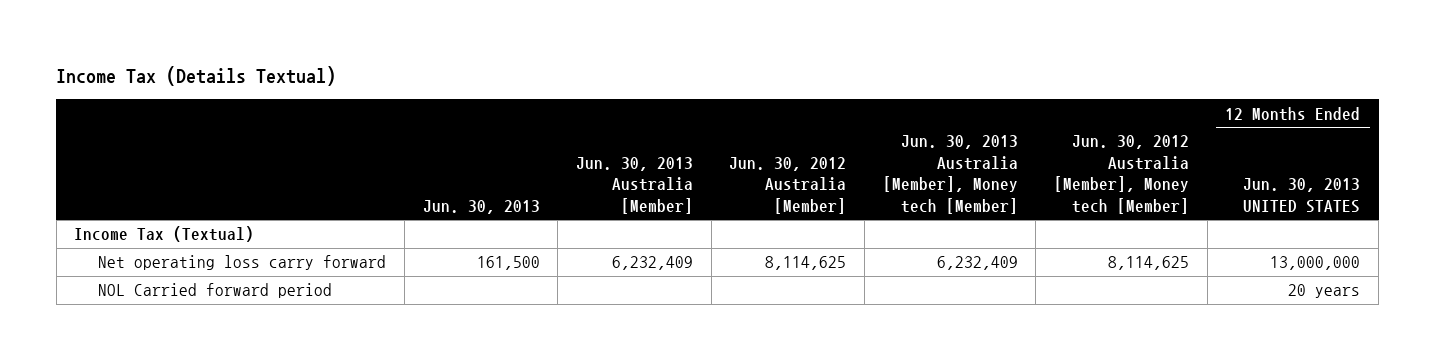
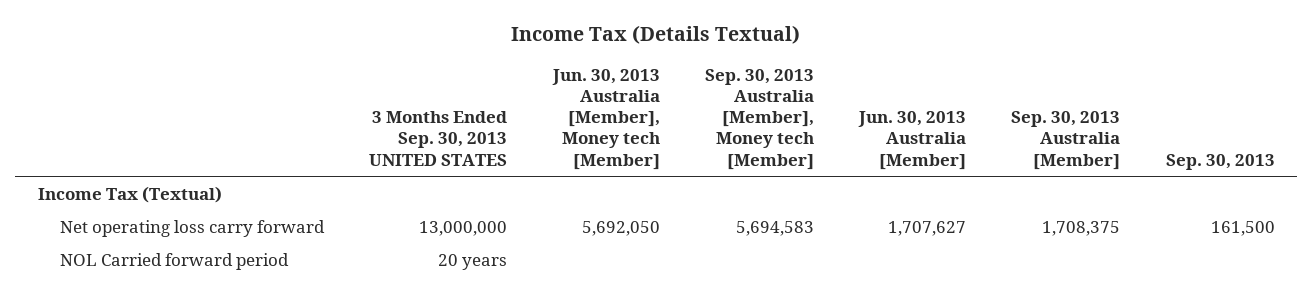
- | Jun. 30, 2013 | Jun. 30, 2013 Australia [Member] | Jun. 30, 2012 Australia [Member] | Jun. 30, 2013 Australia [Member], Money tech [Member] | Jun. 30, 2012 Australia [Member], Money tech [Member] | 12 Months Ended Jun. 30, 2013 UNITED STATES
+ | 3 Months Ended Sep. 30, 2013 UNITED STATES | Jun. 30, 2013 Australia [Member], Money tech [Member] | Sep. 30, 2013 Australia [Member], Money tech [Member] | Jun. 30, 2013 Australia [Member] | Sep. 30, 2013 Australia [Member] | Sep. 30, 2013
- Net operating loss carry forward | 161,500 | 6,232,409 | 8,114,625 | 6,232,409 | 8,114,625 | 13,000,000
+ Net operating loss carry forward | 13,000,000 | 5,692,050 | 5,694,583 | 1,707,627 | 1,708,375 | 161,500

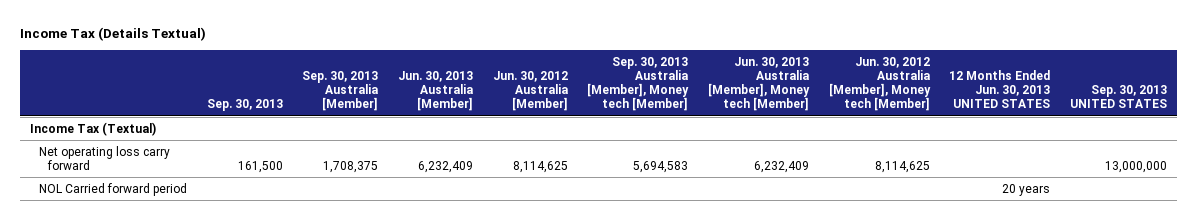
- | 3 Months Ended Sep. 30, 2013 UNITED STATES | Jun. 30, 2013 Australia [Member], Money tech [Member] | Sep. 30, 2013 Australia [Member], Money tech [Member] | Jun. 30, 2013 Australia [Member] | Sep. 30, 2013 Australia [Member] | Sep. 30, 2013
+ | Sep. 30, 2013 | Sep. 30, 2013 Australia [Member] | Jun. 30, 2013 Australia [Member] | Jun. 30, 2012 Australia [Member] | Sep. 30, 2013 Australia [Member], Money tech [Member] | Jun. 30, 2013 Australia [Member], Money tech [Member] | Jun. 30, 2012 Australia [Member], Money tech [Member] | 12 Months Ended Jun. 30, 2013 UNITED STATES | Sep. 30, 2013 UNITED STATES
- Net operating loss carry forward | 13,000,000 | 5,692,050 | 5,694,583 | 1,707,627 | 1,708,375 | 161,500
+ Net operating loss carry forward | 161,500 | 1,708,375 | 6,232,409 | 8,114,625 | 5,694,583 | 6,232,409 | 8,114,625 | | 13,000,000

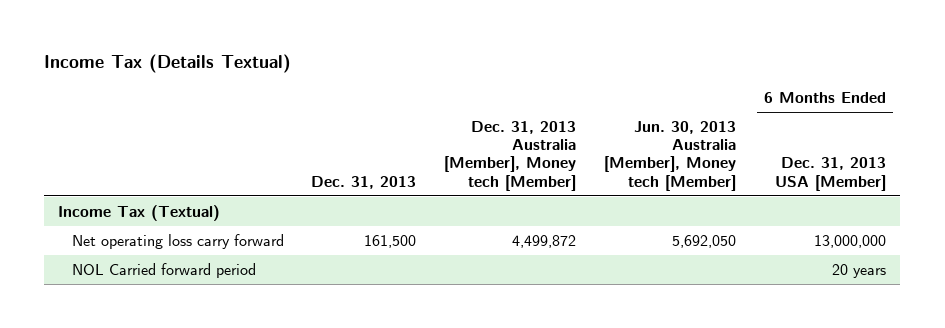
- | Sep. 30, 2013 | Sep. 30, 2013 Australia [Member] | Jun. 30, 2013 Australia [Member] | Jun. 30, 2012 Australia [Member] | Sep. 30, 2013 Australia [Member], Money tech [Member] | Jun. 30, 2013 Australia [Member], Money tech [Member] | Jun. 30, 2012 Australia [Member], Money tech [Member] | 12 Months Ended Jun. 30, 2013 UNITED STATES | Sep. 30, 2013 UNITED STATES
+ | Dec. 31, 2013 | Dec. 31, 2013 Australia [Member], Money tech [Member] | Jun. 30, 2013 Australia [Member], Money tech [Member] | 6 Months Ended Dec. 31, 2013 USA [Member]
- Net operating loss carry forward | 161,500 | 1,708,375 | 6,232,409 | 8,114,625 | 5,694,583 | 6,232,409 | 8,114,625 | | 13,000,000
+ Net operating loss carry forward | 161,500 | 4,499,872 | 5,692,050 | 13,000,000

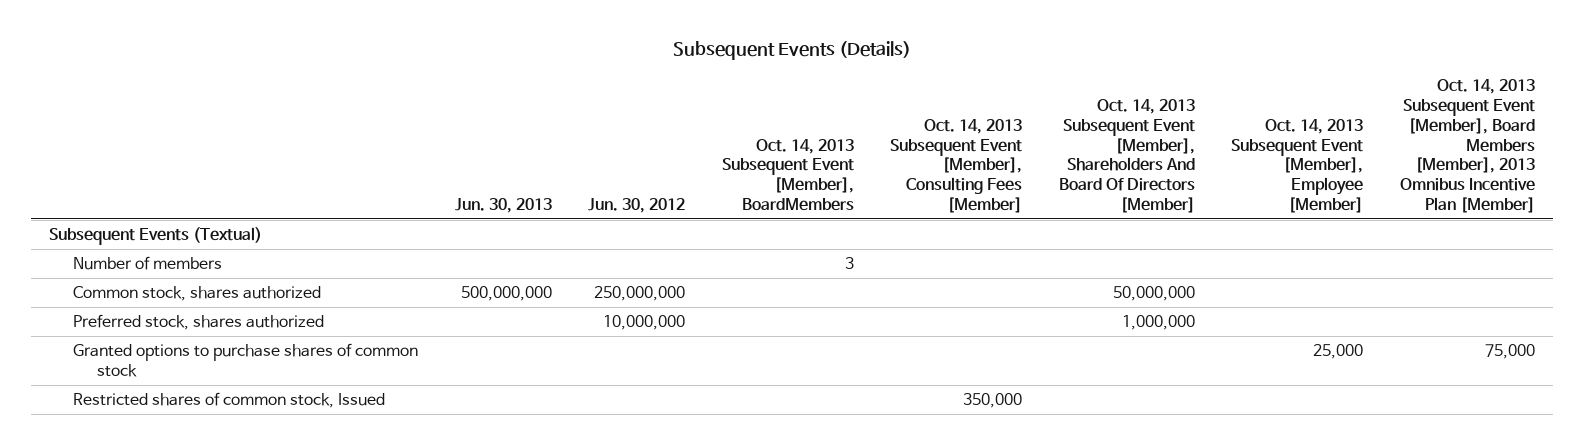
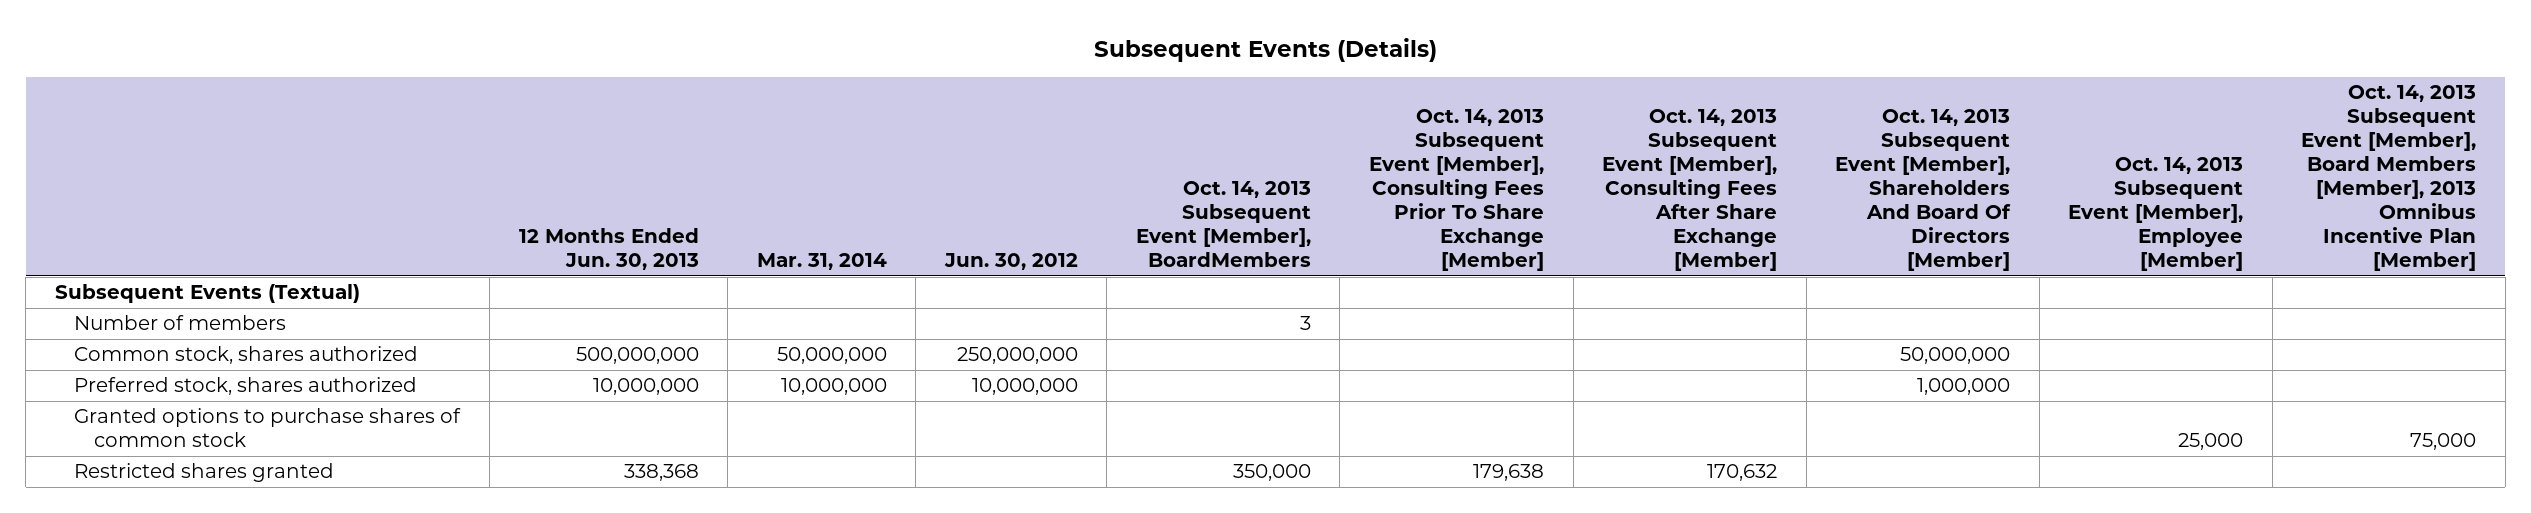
- | Jun. 30, 2013 | Jun. 30, 2012 | Oct. 14, 2013 Subsequent Event [Member], BoardMembers | Oct. 14, 2013 Subsequent Event [Member], Consulting Fees [Member] | Oct. 14, 2013 Subsequent Event [Member], Shareholders And Board Of Directors [Member] | Oct. 14, 2013 Subsequent Event [Member], Employee [Member] | Oct. 14, 2013 Subsequent Event [Member], Board Members [Member], 2013 Omnibus Incentive Plan [Member]
+ | 12 Months Ended Jun. 30, 2013 | Mar. 31, 2014 | Jun. 30, 2012 | Oct. 14, 2013 Subsequent Event [Member], BoardMembers | Oct. 14, 2013 Subsequent Event [Member], Consulting Fees Prior To Share Exchange [Member] | Oct. 14, 2013 Subsequent Event [Member], Consulting Fees After Share Exchange [Member] | Oct. 14, 2013 Subsequent Event [Member], Shareholders And Board Of Directors [Member] | Oct. 14, 2013 Subsequent Event [Member], Employee [Member] | Oct. 14, 2013 Subsequent Event [Member], Board Members [Member], 2013 Omnibus Incentive Plan [Member]
- Restricted shares of common stock, Issued | | | | 350,000 | | |
+ Restricted shares granted | 338,368 | | | 350,000 | 179,638 | 170,632 | | |

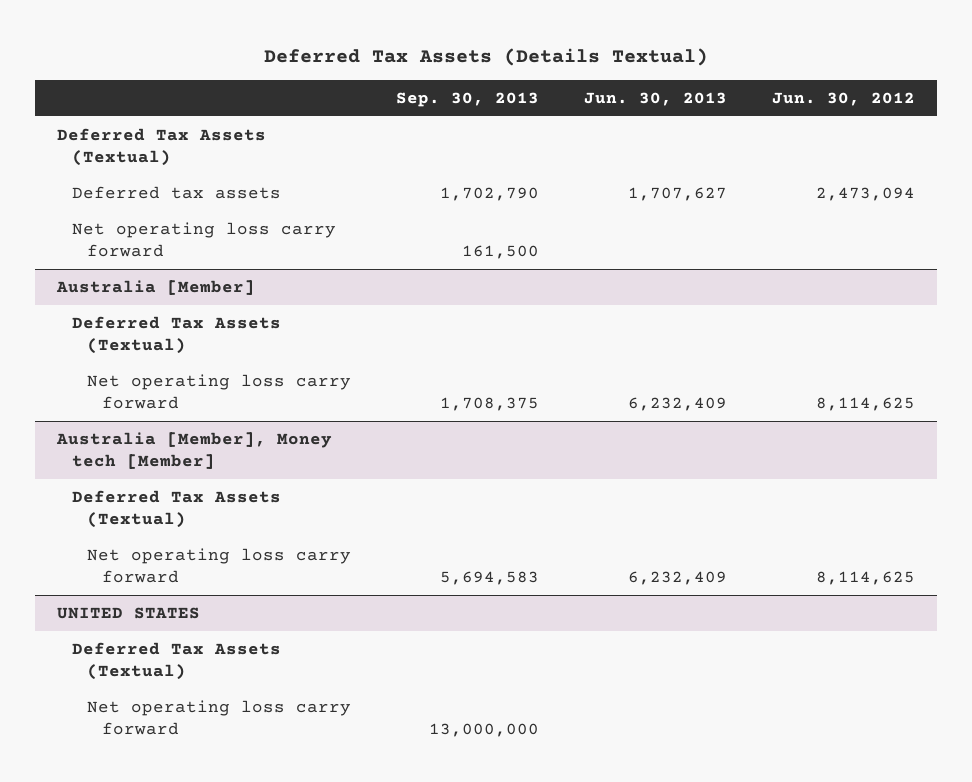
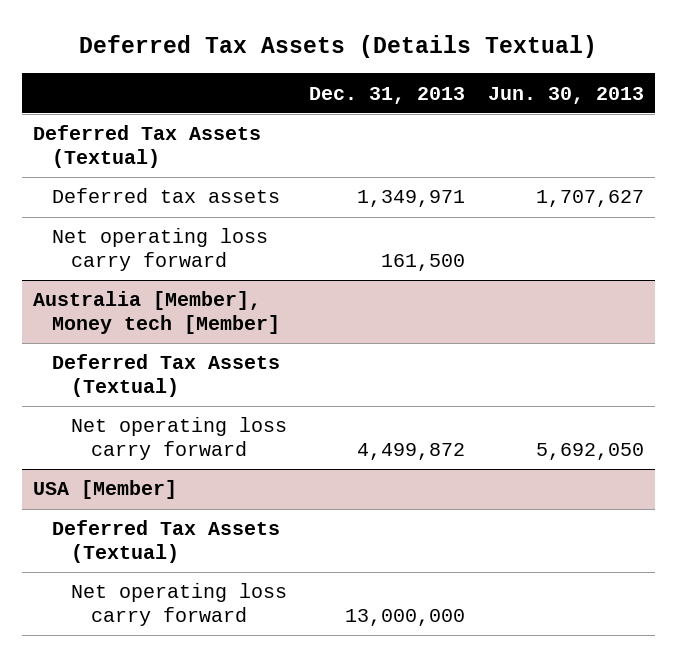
- | Sep. 30, 2013 | Jun. 30, 2013 | Jun. 30, 2012
+ | Dec. 31, 2013 | Jun. 30, 2013
- Australia [Member]
- Deferred Tax Assets (Textual)
- Net operating loss carry forward | 1,708,375 | 6,232,409 | 8,114,625
@ Australia [Member], Money tech [Member]
- Net operating loss carry forward | 5,694,583 | 6,232,409 | 8,114,625
- UNITED STATES
- Deferred Tax Assets (Textual)
- Net operating loss carry forward | 13,000,000 | |
@ Australia [Member], Money tech [Member]
+ Net operating loss carry forward | 4,499,872 | 5,692,050
+ USA [Member]
+ Deferred Tax Assets (Textual)
+ Net operating loss carry forward | 13,000,000 |

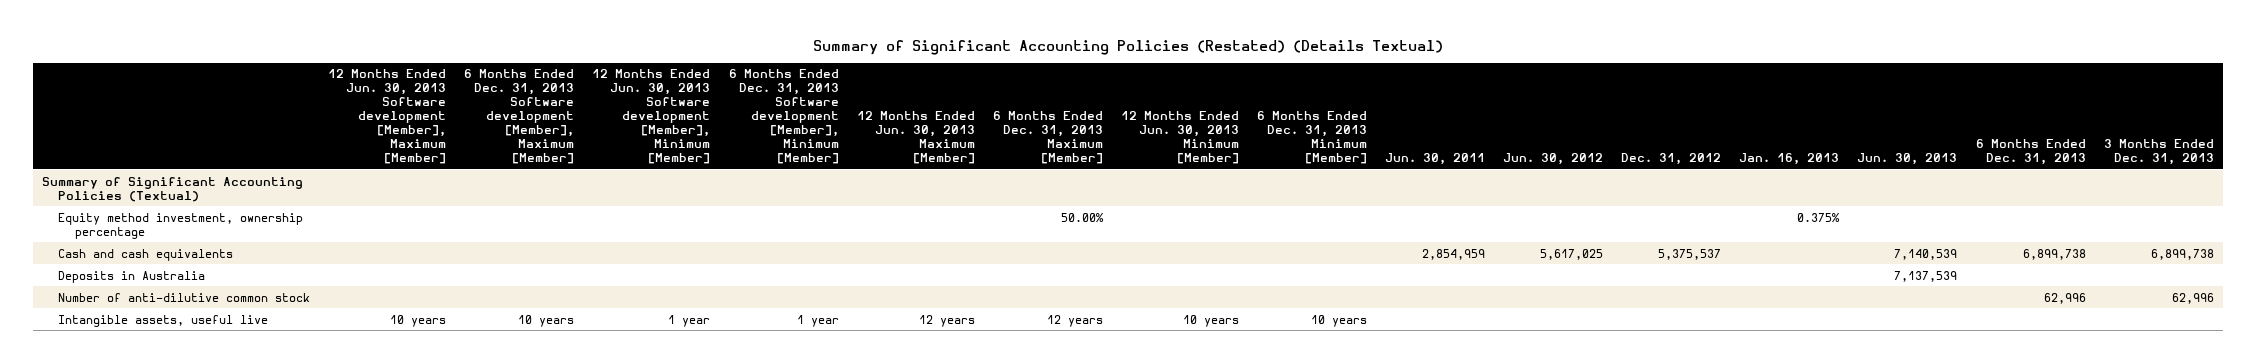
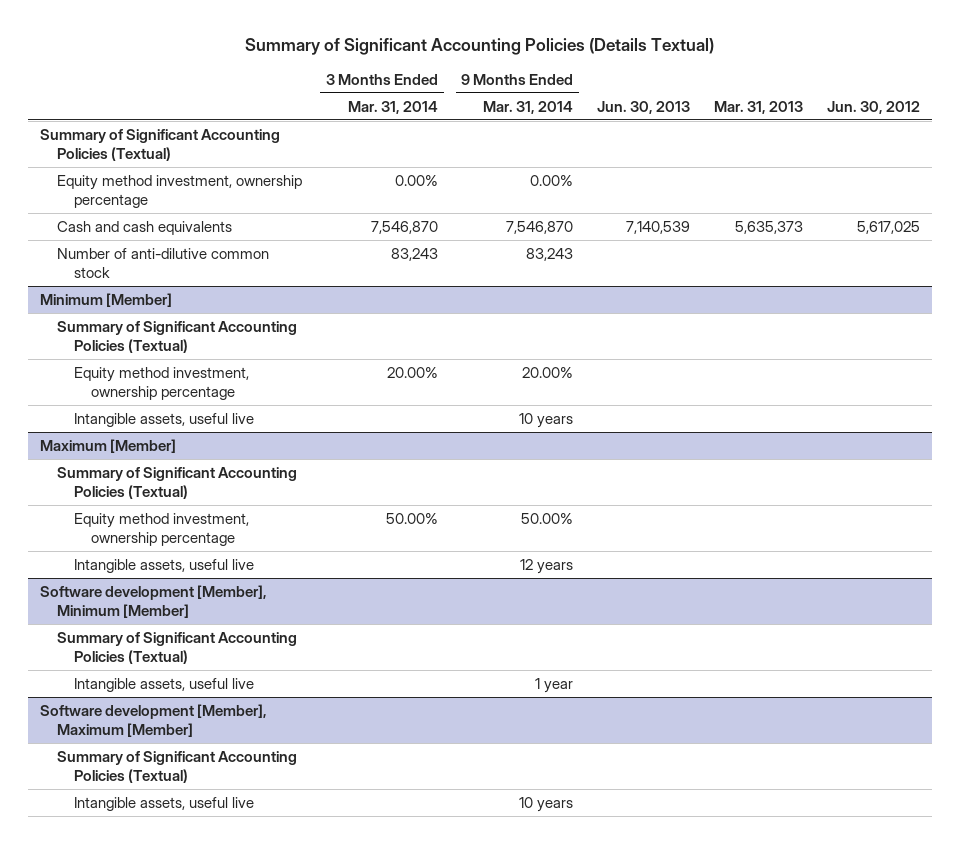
- Summary of Significant Accounting Policies (Restated) (Details Textual)
+ Summary of Significant Accounting Policies (Details Textual)
- | 12 Months Ended Jun. 30, 2013 Software development [Member], Maximum [Member] | 6 Months Ended Dec. 31, 2013 Software development [Member], Maximum [Member] | 12 Months Ended Jun. 30, 2013 Software development [Member], Minimum [Member] | 6 Months Ended Dec. 31, 2013 Software development [Member], Minimum [Member] | 12 Months Ended Jun. 30, 2013 Maximum [Member] | 6 Months Ended Dec. 31, 2013 Maximum [Member] | 12 Months Ended Jun. 30, 2013 Minimum [Member] | 6 Months Ended Dec. 31, 2013 Minimum [Member] | Jun. 30, 2011 | Jun. 30, 2012 | Dec. 31, 2012 | Jan. 16, 2013 | Jun. 30, 2013 | 6 Months Ended Dec. 31, 2013 | 3 Months Ended Dec. 31, 2013
+ | 3 Months Ended Mar. 31, 2014 | 9 Months Ended Mar. 31, 2014 | Jun. 30, 2013 | Mar. 31, 2013 | Jun. 30, 2012
- Deposits in Australia | | | | | | | | | | | | | 7,137,539 | |
- Intangible assets, useful live | 10 years | 10 years | 1 year | 1 year | 12 years | 12 years | 10 years | 10 years | | | | | | |
+ Minimum [Member]
+ Summary of Significant Accounting Policies (Textual)
+ Equity method investment, ownership percentage | 20.00% | 20.00% | | |
+ Intangible assets, useful live | | 10 years | | |
+ Maximum [Member]
+ Summary of Significant Accounting Policies (Textual)
+ Equity method investment, ownership percentage | 50.00% | 50.00% | | |
+ Intangible assets, useful live | | 12 years | | |
+ Software development [Member], Minimum [Member]
+ Summary of Significant Accounting Policies (Textual)
+ Intangible assets, useful live | | 1 year | | |
+ Software development [Member], Maximum [Member]
+ Summary of Significant Accounting Policies (Textual)
+ Intangible assets, useful live | | 10 years | | |

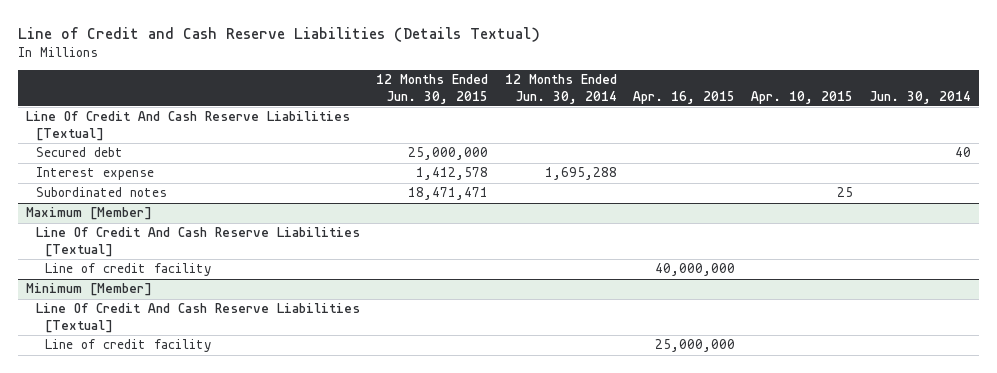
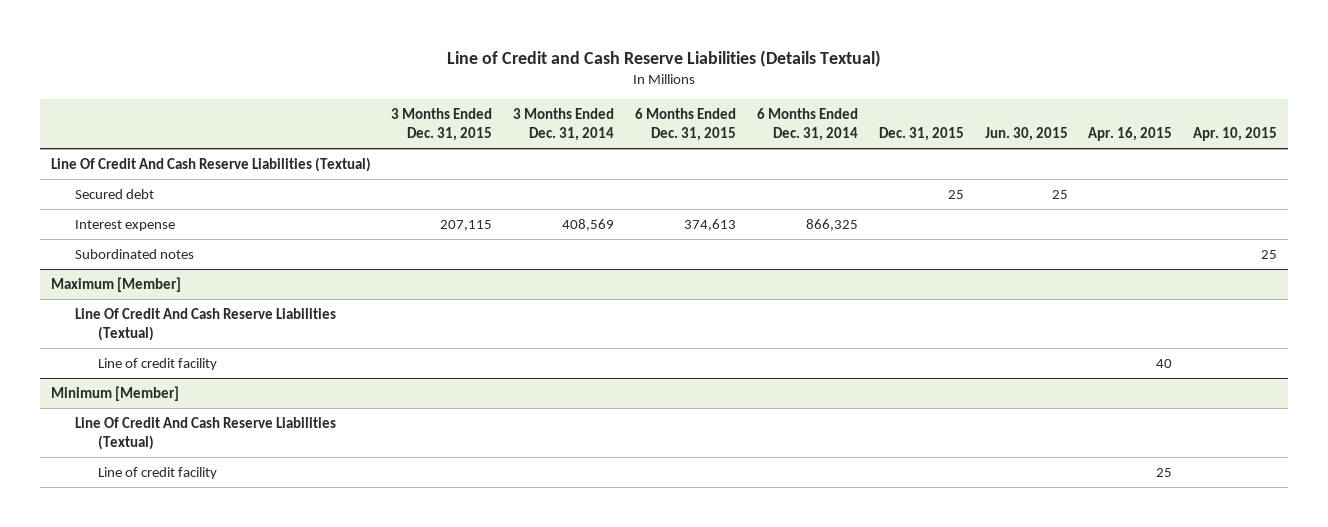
- | 12 Months Ended Jun. 30, 2015 | 12 Months Ended Jun. 30, 2014 | Apr. 16, 2015 | Apr. 10, 2015 | Jun. 30, 2014
+ | 3 Months Ended Dec. 31, 2015 | 3 Months Ended Dec. 31, 2014 | 6 Months Ended Dec. 31, 2015 | 6 Months Ended Dec. 31, 2014 | Dec. 31, 2015 | Jun. 30, 2015 | Apr. 16, 2015 | Apr. 10, 2015
- Line Of Credit And Cash Reserve Liabilities [Textual]
+ Line Of Credit And Cash Reserve Liabilities (Textual)
@ Maximum [Member]
- Line Of Credit And Cash Reserve Liabilities [Textual]
- Line of credit facility | | | 40,000,000 | |
+ Line Of Credit And Cash Reserve Liabilities (Textual)
+ Line of credit facility | | | | | | | 40 |
@ Minimum [Member]
- Line Of Credit And Cash Reserve Liabilities [Textual]
- Line of credit facility | | | 25,000,000 | |
+ Line Of Credit And Cash Reserve Liabilities (Textual)
+ Line of credit facility | | | | | | | 25 |

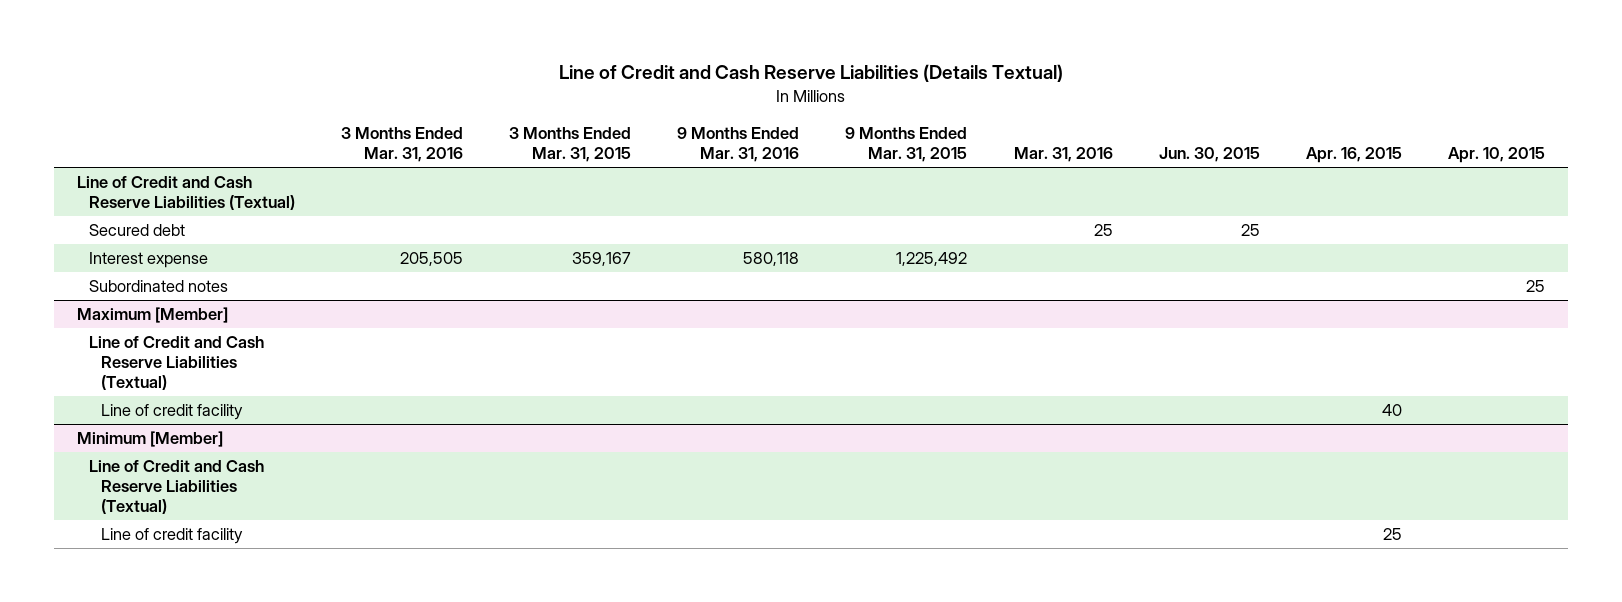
- | 3 Months Ended Dec. 31, 2015 | 3 Months Ended Dec. 31, 2014 | 6 Months Ended Dec. 31, 2015 | 6 Months Ended Dec. 31, 2014 | Dec. 31, 2015 | Jun. 30, 2015 | Apr. 16, 2015 | Apr. 10, 2015
+ | 3 Months Ended Mar. 31, 2016 | 3 Months Ended Mar. 31, 2015 | 9 Months Ended Mar. 31, 2016 | 9 Months Ended Mar. 31, 2015 | Mar. 31, 2016 | Jun. 30, 2015 | Apr. 16, 2015 | Apr. 10, 2015
- Line Of Credit And Cash Reserve Liabilities (Textual)
+ Line of Credit and Cash Reserve Liabilities (Textual)
@ Maximum [Member]
- Line Of Credit And Cash Reserve Liabilities (Textual)
+ Line of Credit and Cash Reserve Liabilities (Textual)
@ Minimum [Member]
- Line Of Credit And Cash Reserve Liabilities (Textual)
+ Line of Credit and Cash Reserve Liabilities (Textual)

